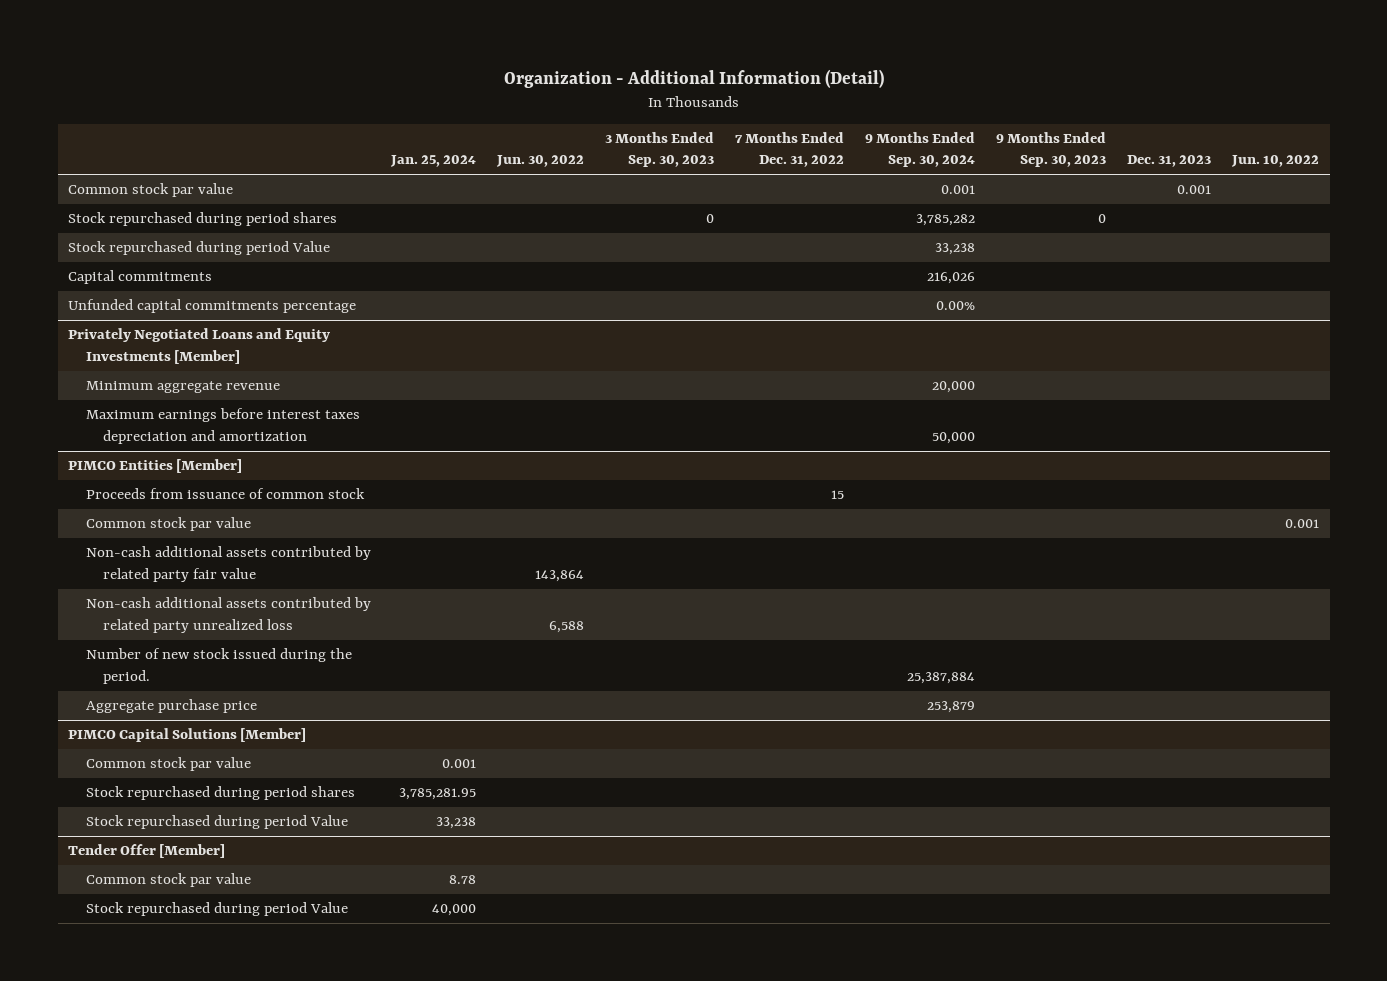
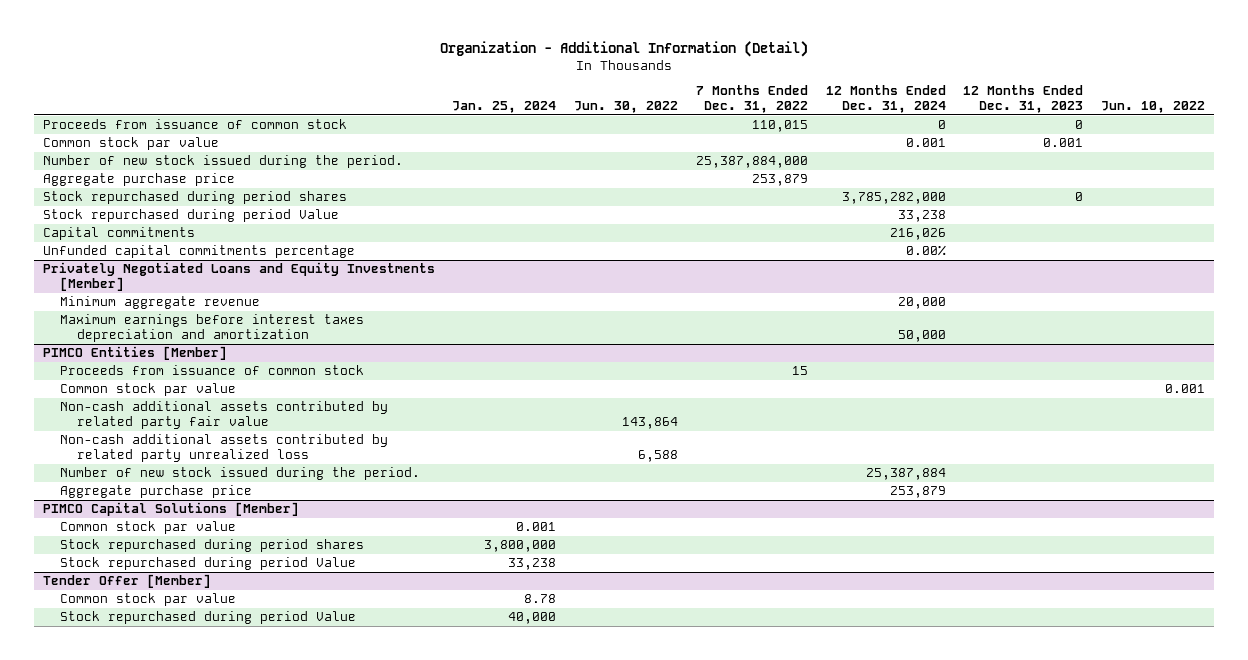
- | Jan. 25, 2024 | Jun. 30, 2022 | 3 Months Ended Sep. 30, 2023 | 7 Months Ended Dec. 31, 2022 | 9 Months Ended Sep. 30, 2024 | 9 Months Ended Sep. 30, 2023 | Dec. 31, 2023 | Jun. 10, 2022
+ | Jan. 25, 2024 | Jun. 30, 2022 | 7 Months Ended Dec. 31, 2022 | 12 Months Ended Dec. 31, 2024 | 12 Months Ended Dec. 31, 2023 | Jun. 10, 2022
+ Proceeds from issuance of common stock | | | 110,015 | 0 | 0 |
+ Number of new stock issued during the period. | | | 25,387,884,000 | | |
+ Aggregate purchase price | | | 253,879 | | |
@ PIMCO Capital Solutions [Member]
- Stock repurchased during period shares | 3,785,281.95 | | | | | | |
+ Stock repurchased during period shares | 3,800,000 | | | | |

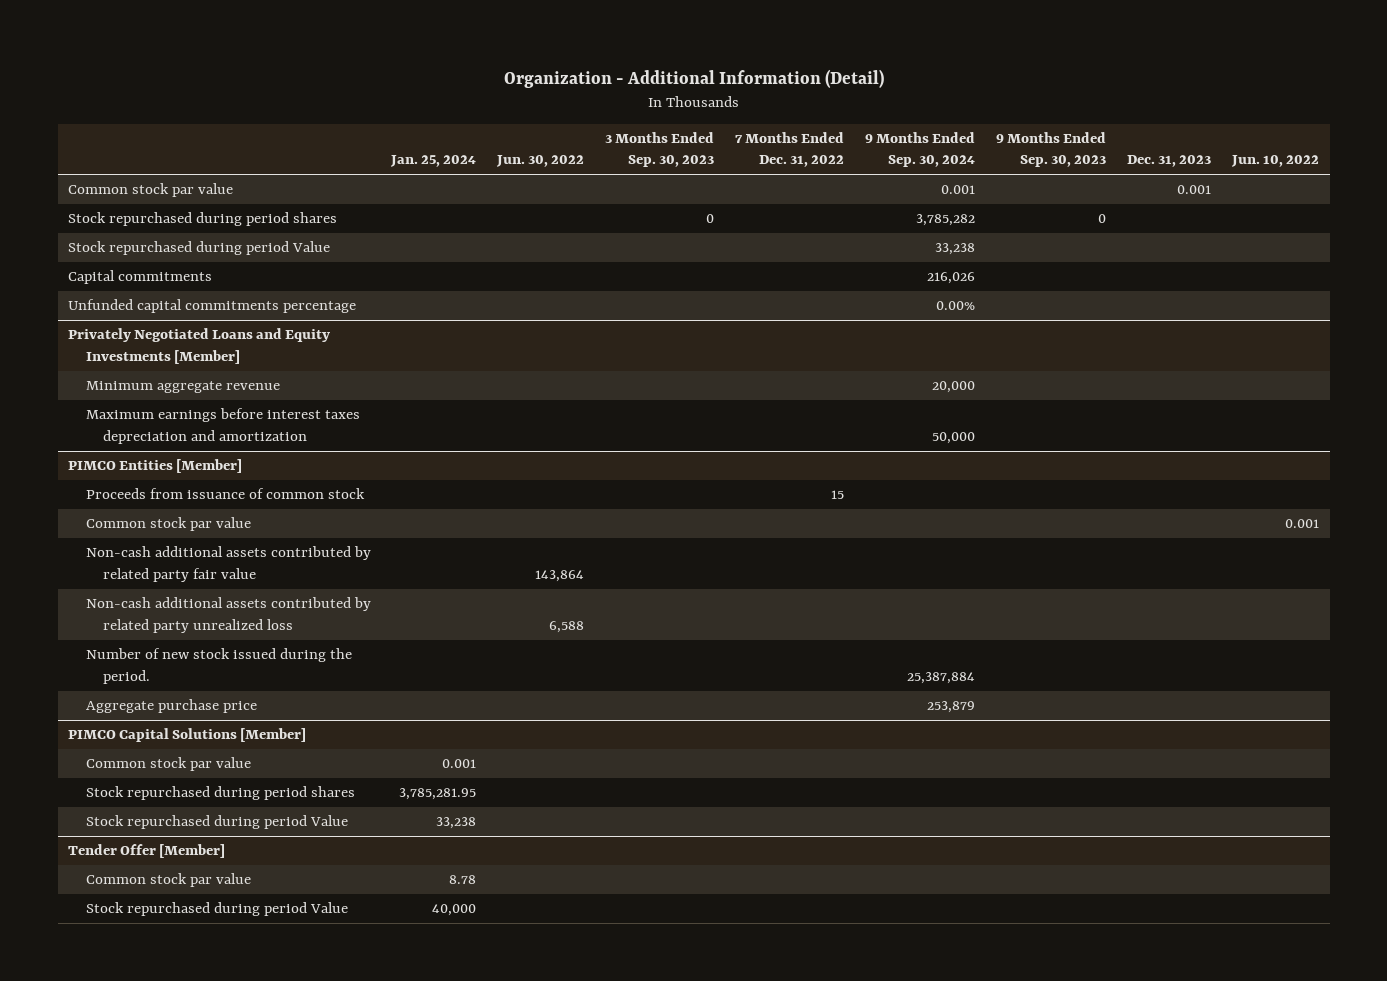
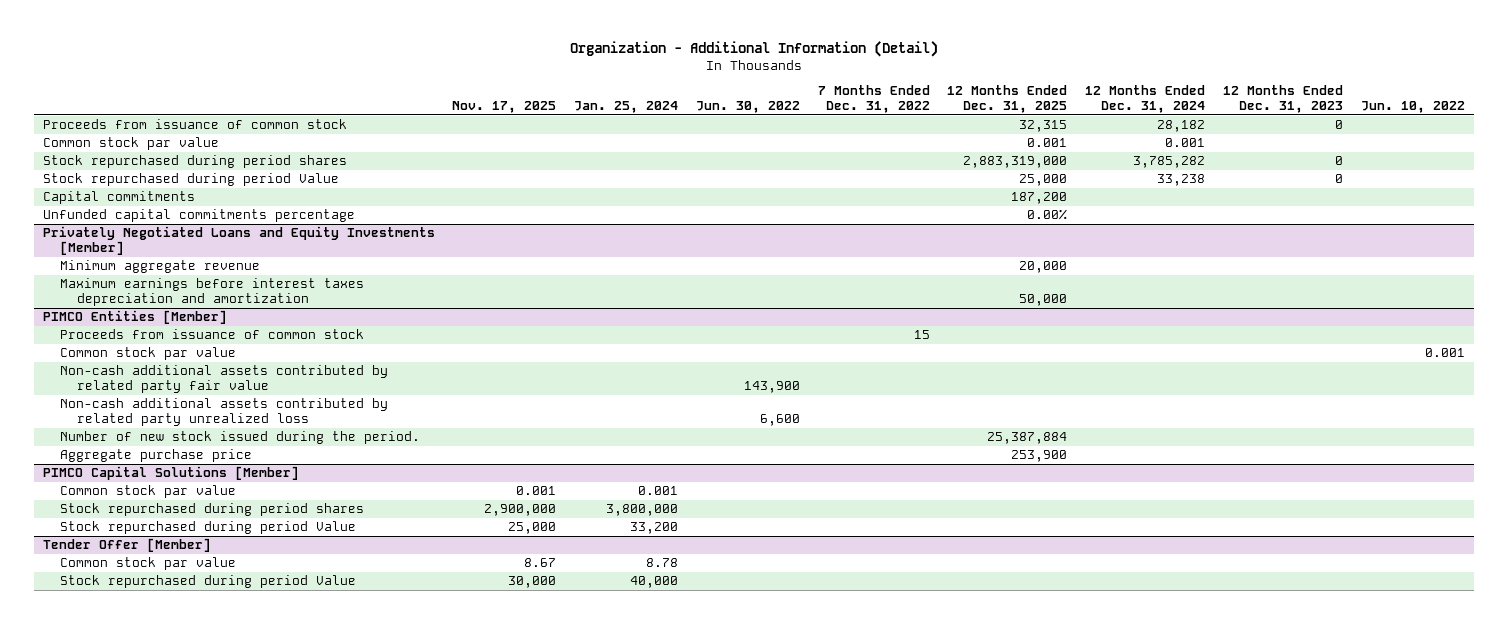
- | Jan. 25, 2024 | Jun. 30, 2022 | 3 Months Ended Sep. 30, 2023 | 7 Months Ended Dec. 31, 2022 | 9 Months Ended Sep. 30, 2024 | 9 Months Ended Sep. 30, 2023 | Dec. 31, 2023 | Jun. 10, 2022
+ | Nov. 17, 2025 | Jan. 25, 2024 | Jun. 30, 2022 | 7 Months Ended Dec. 31, 2022 | 12 Months Ended Dec. 31, 2025 | 12 Months Ended Dec. 31, 2024 | 12 Months Ended Dec. 31, 2023 | Jun. 10, 2022
+ Proceeds from issuance of common stock | | | | | 32,315 | 28,182 | 0 |
@ PIMCO Entities [Member]
- Non-cash additional assets contributed by related party fair value | | 143,864 | | | | | |
- Non-cash additional assets contributed by related party unrealized loss | | 6,588 | | | | | |
+ Non-cash additional assets contributed by related party fair value | | | 143,900 | | | | |
+ Non-cash additional assets contributed by related party unrealized loss | | | 6,600 | | | | |
@ PIMCO Capital Solutions [Member]
- Stock repurchased during period shares | 3,785,281.95 | | | | | | |
- Stock repurchased during period Value | 33,238 | | | | | | |
+ Stock repurchased during period shares | 2,900,000 | 3,800,000 | | | | | |
+ Stock repurchased during period Value | 25,000 | 33,200 | | | | | |

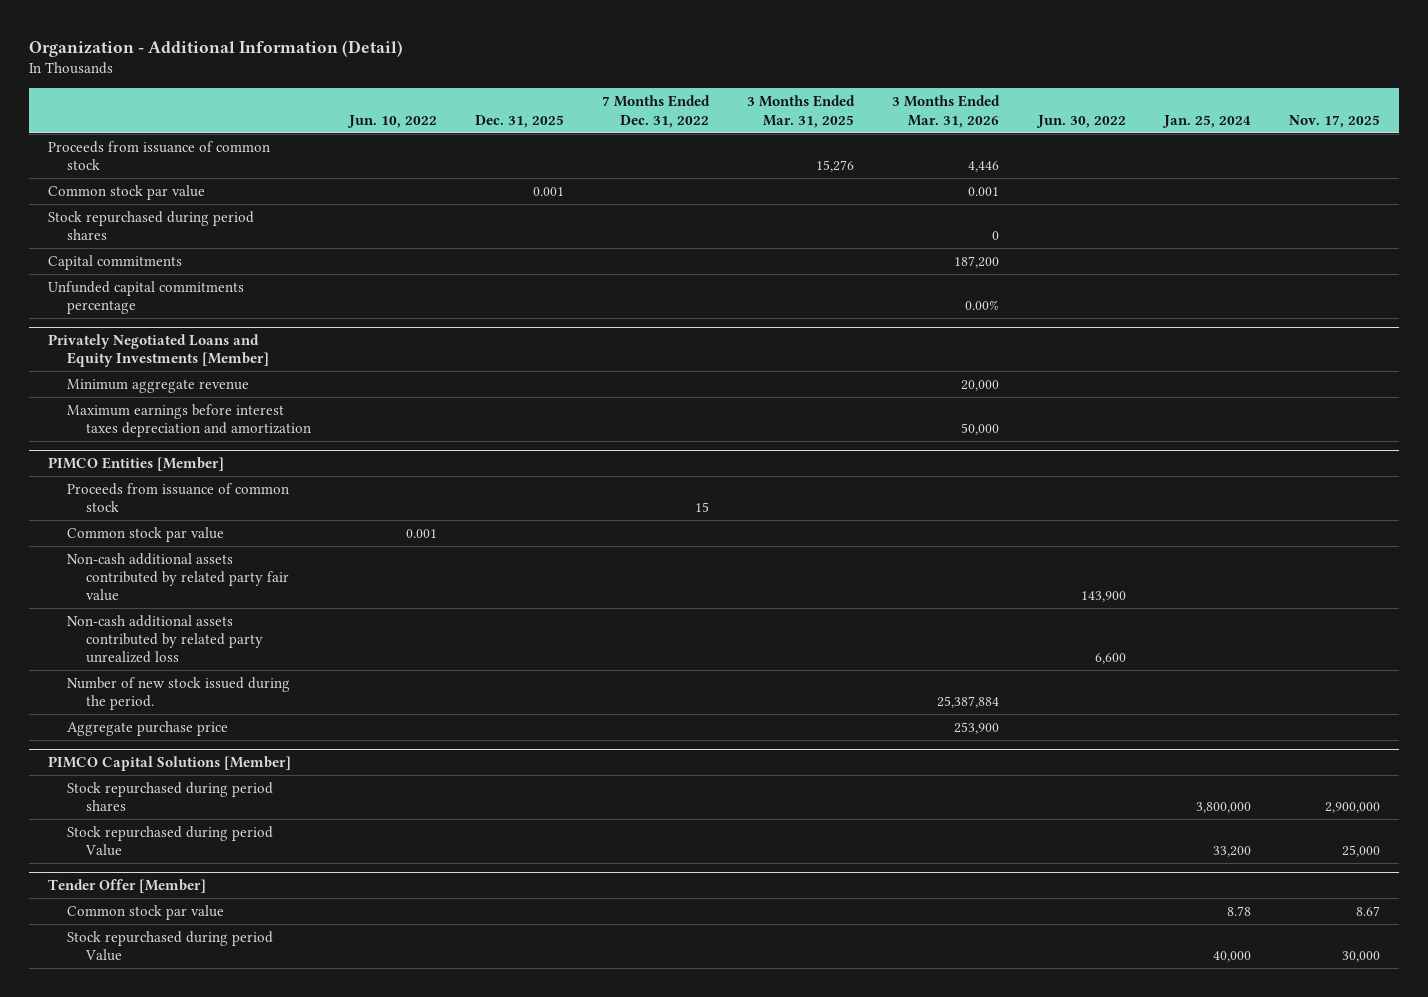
- | Nov. 17, 2025 | Jan. 25, 2024 | Jun. 30, 2022 | 7 Months Ended Dec. 31, 2022 | 12 Months Ended Dec. 31, 2025 | 12 Months Ended Dec. 31, 2024 | 12 Months Ended Dec. 31, 2023 | Jun. 10, 2022
+ | Jun. 10, 2022 | Dec. 31, 2025 | 7 Months Ended Dec. 31, 2022 | 3 Months Ended Mar. 31, 2025 | 3 Months Ended Mar. 31, 2026 | Jun. 30, 2022 | Jan. 25, 2024 | Nov. 17, 2025
- Stock repurchased during period Value | | | | | 25,000 | 33,238 | 0 |
@ PIMCO Capital Solutions [Member]
- Common stock par value | 0.001 | 0.001 | | | | | |

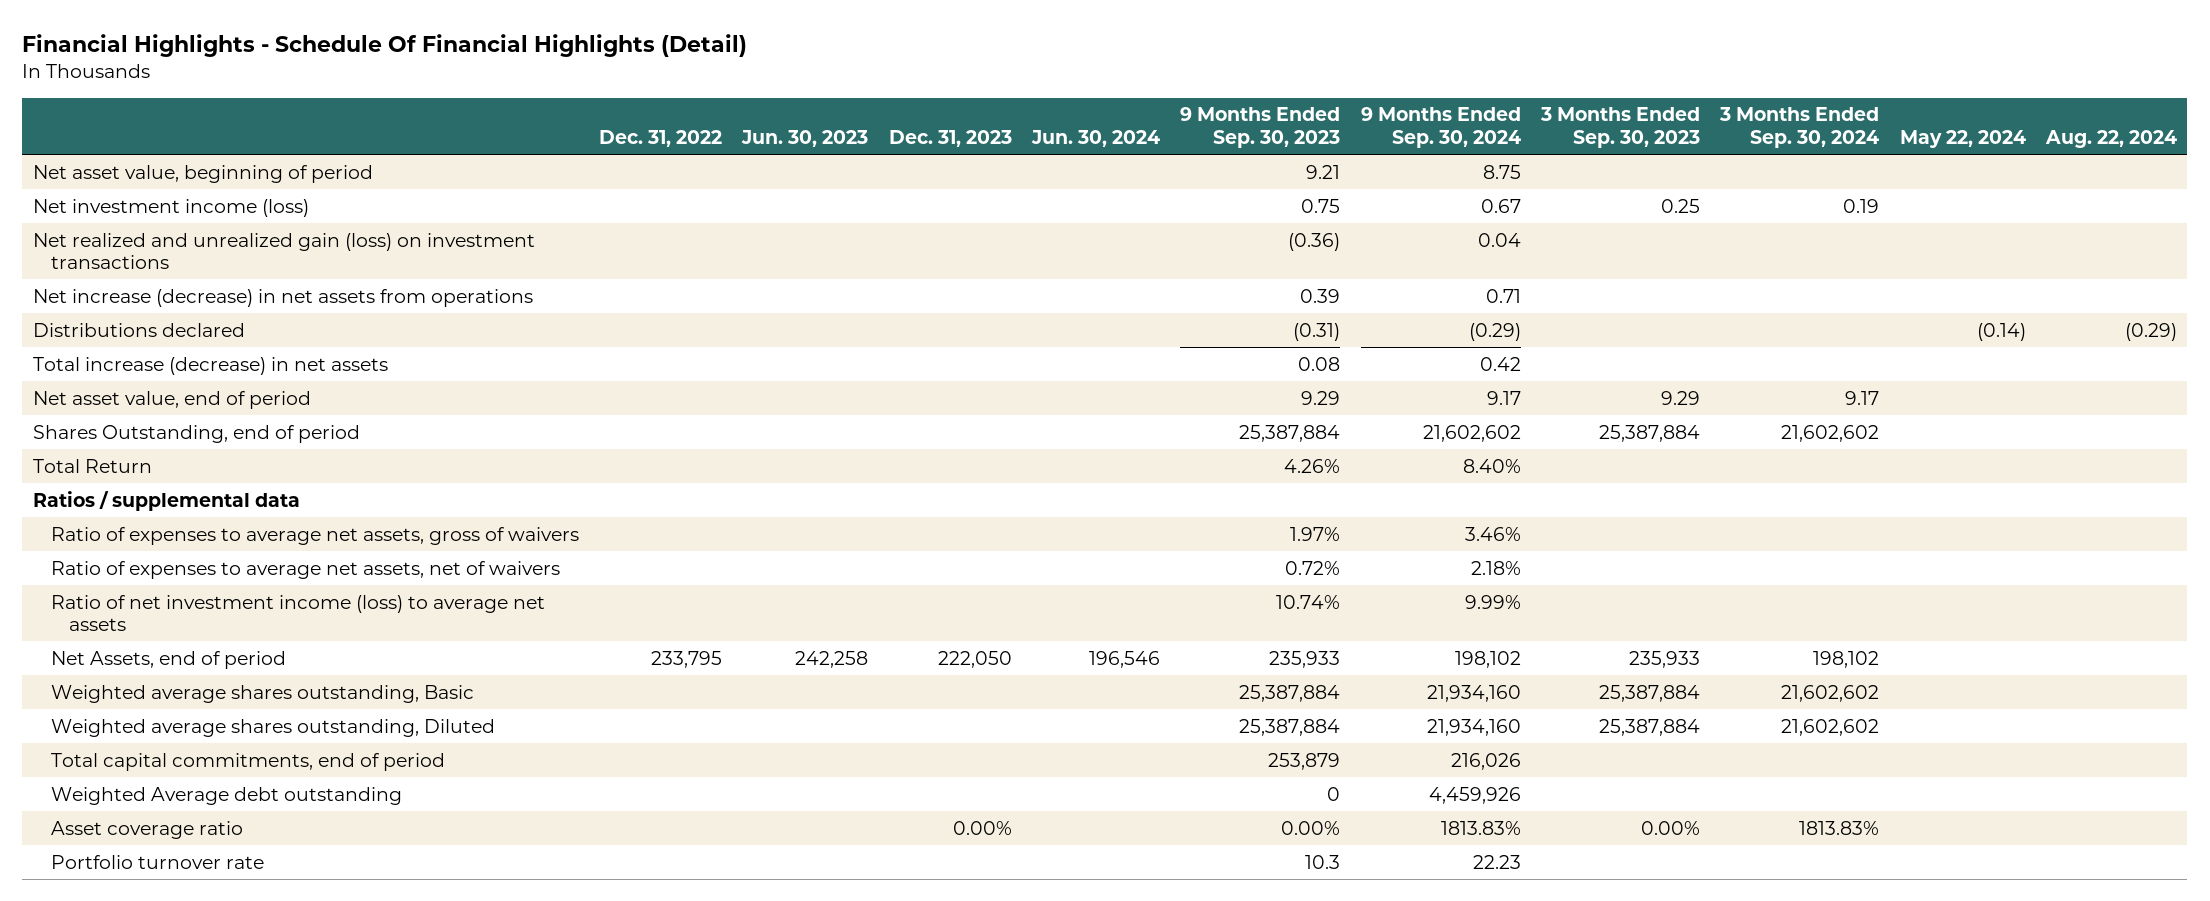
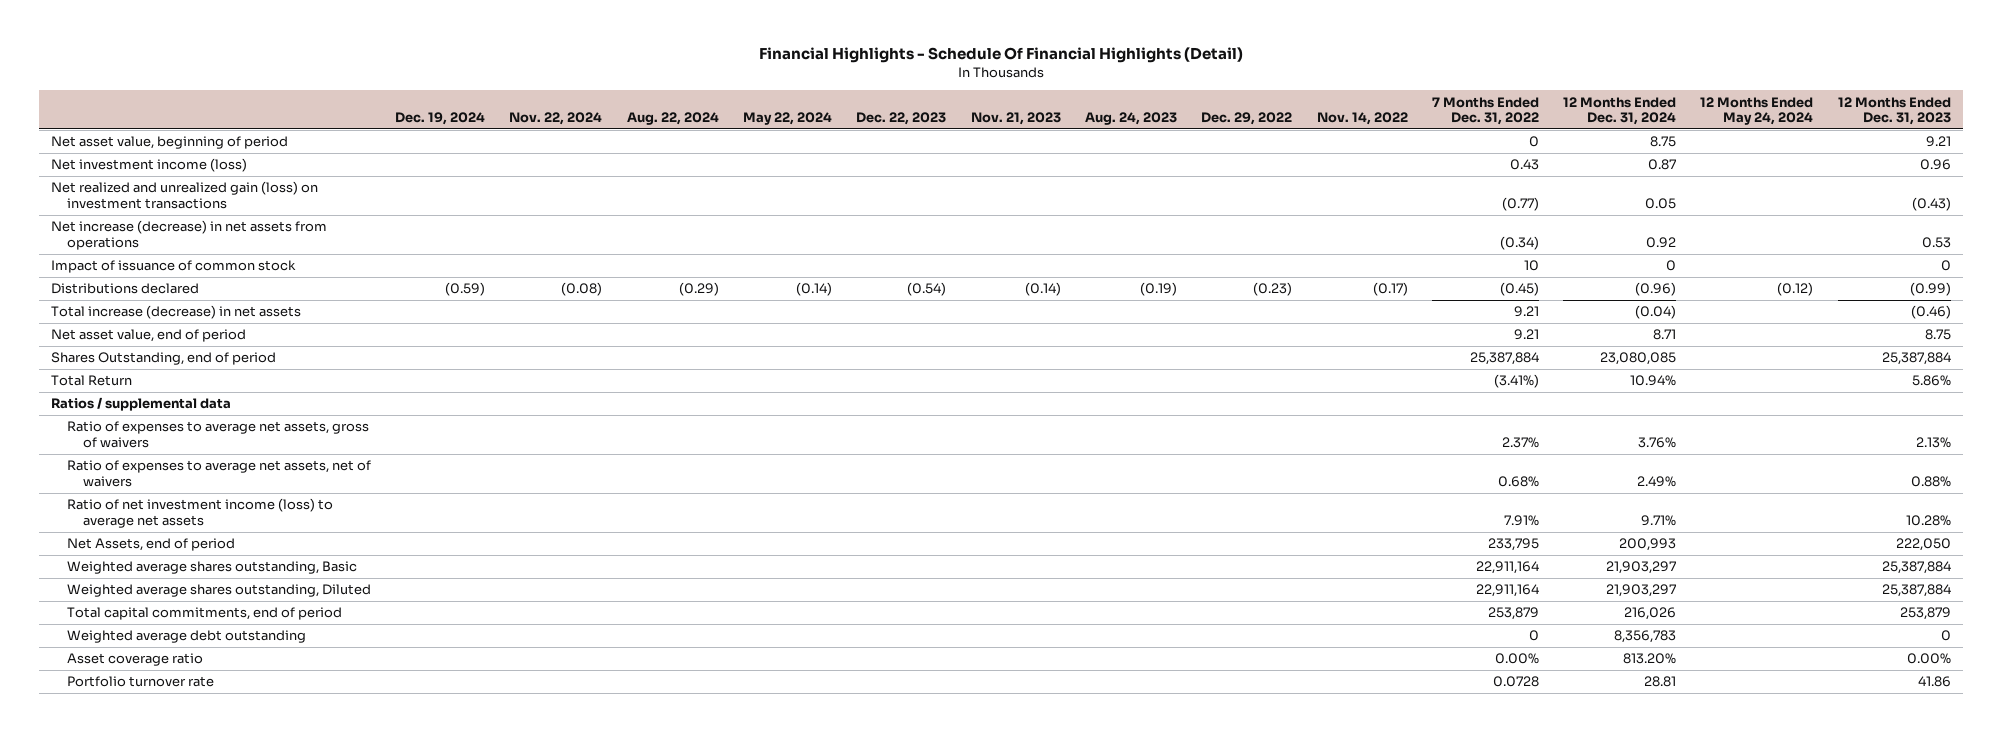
- | Dec. 31, 2022 | Jun. 30, 2023 | Dec. 31, 2023 | Jun. 30, 2024 | 9 Months Ended Sep. 30, 2023 | 9 Months Ended Sep. 30, 2024 | 3 Months Ended Sep. 30, 2023 | 3 Months Ended Sep. 30, 2024 | May 22, 2024 | Aug. 22, 2024
+ | Dec. 19, 2024 | Nov. 22, 2024 | Aug. 22, 2024 | May 22, 2024 | Dec. 22, 2023 | Nov. 21, 2023 | Aug. 24, 2023 | Dec. 29, 2022 | Nov. 14, 2022 | 7 Months Ended Dec. 31, 2022 | 12 Months Ended Dec. 31, 2024 | 12 Months Ended May 24, 2024 | 12 Months Ended Dec. 31, 2023
+ Impact of issuance of common stock | | | | | | | | | | 10 | 0 | | 0
- Weighted Average debt outstanding | | | | | 0 | 4,459,926 | | | |
+ Weighted average debt outstanding | | | | | | | | | | 0 | 8,356,783 | | 0

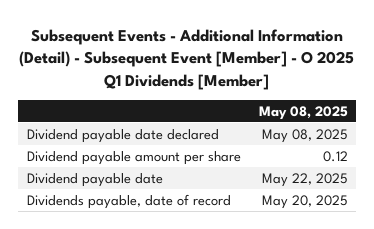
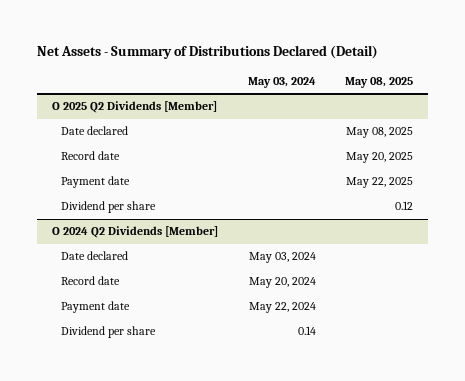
- Subsequent Events - Additional Information (Detail) - Subsequent Event [Member] - O 2025 Q1 Dividends [Member]
+ Net Assets - Summary of Distributions Declared (Detail)
- | May 08, 2025
+ | May 03, 2024 | May 08, 2025
- Dividend payable date declared | May 08, 2025
- Dividend payable amount per share | 0.12
- Dividend payable date | May 22, 2025
- Dividends payable, date of record | May 20, 2025
+ O 2025 Q2 Dividends [Member]
+ Date declared | | May 08, 2025
+ Record date | | May 20, 2025
+ Payment date | | May 22, 2025
+ Dividend per share | | 0.12
+ O 2024 Q2 Dividends [Member]
+ Date declared | May 03, 2024 |
+ Record date | May 20, 2024 |
+ Payment date | May 22, 2024 |
+ Dividend per share | 0.14 |

